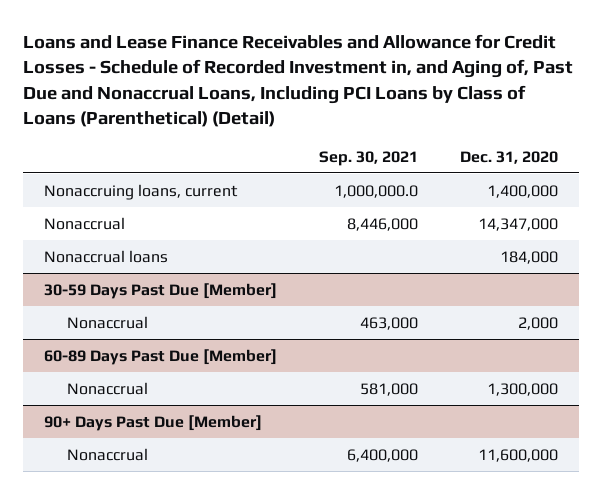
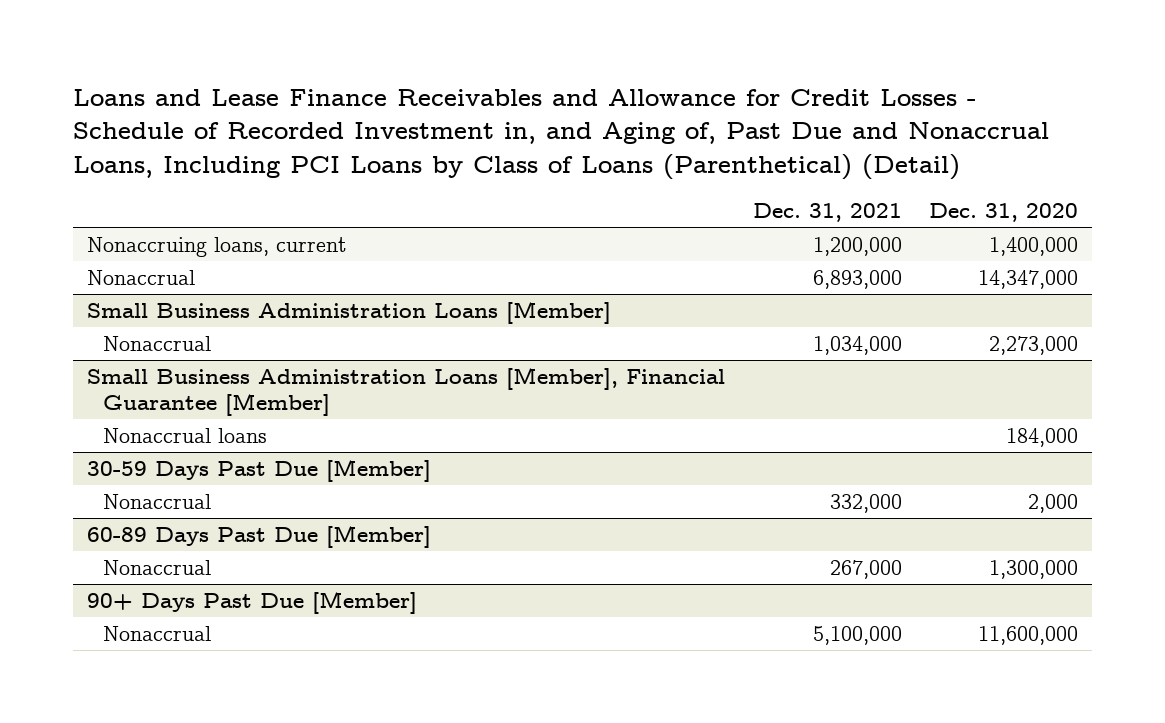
- | Sep. 30, 2021 | Dec. 31, 2020
+ | Dec. 31, 2021 | Dec. 31, 2020
+ Small Business Administration Loans [Member]
+ Nonaccrual | 1,034,000 | 2,273,000
+ Small Business Administration Loans [Member], Financial Guarantee [Member]

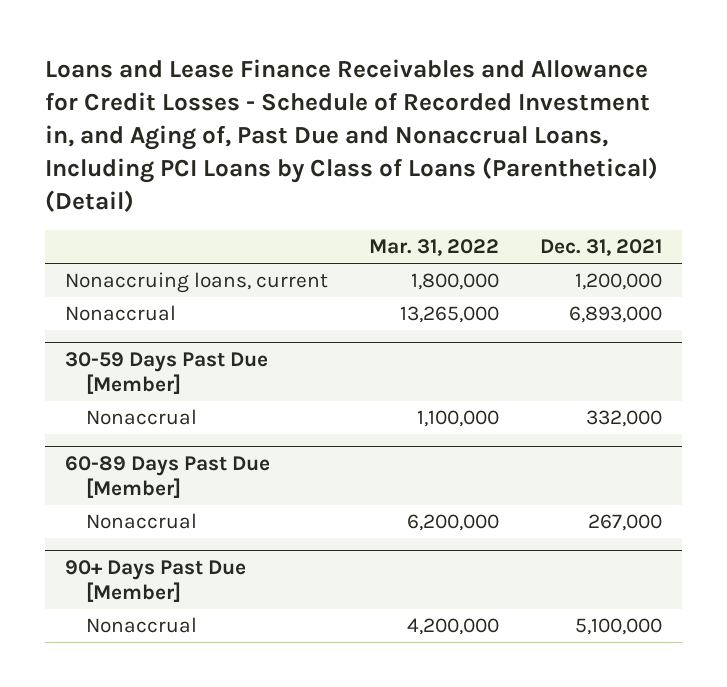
- | Dec. 31, 2021 | Dec. 31, 2020
+ | Mar. 31, 2022 | Dec. 31, 2021
- Small Business Administration Loans [Member]
- Nonaccrual | 1,034,000 | 2,273,000
- Small Business Administration Loans [Member], Financial Guarantee [Member]
- Nonaccrual loans | | 184,000

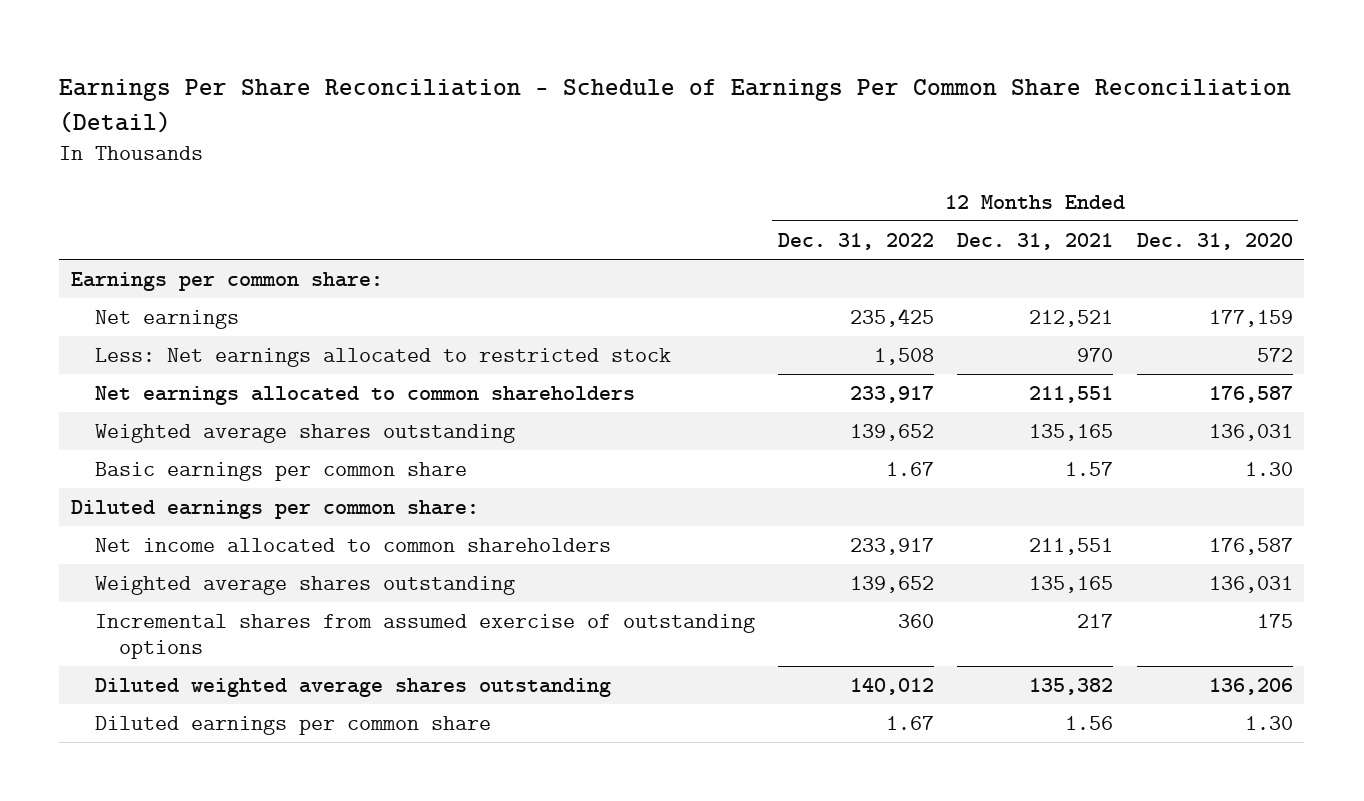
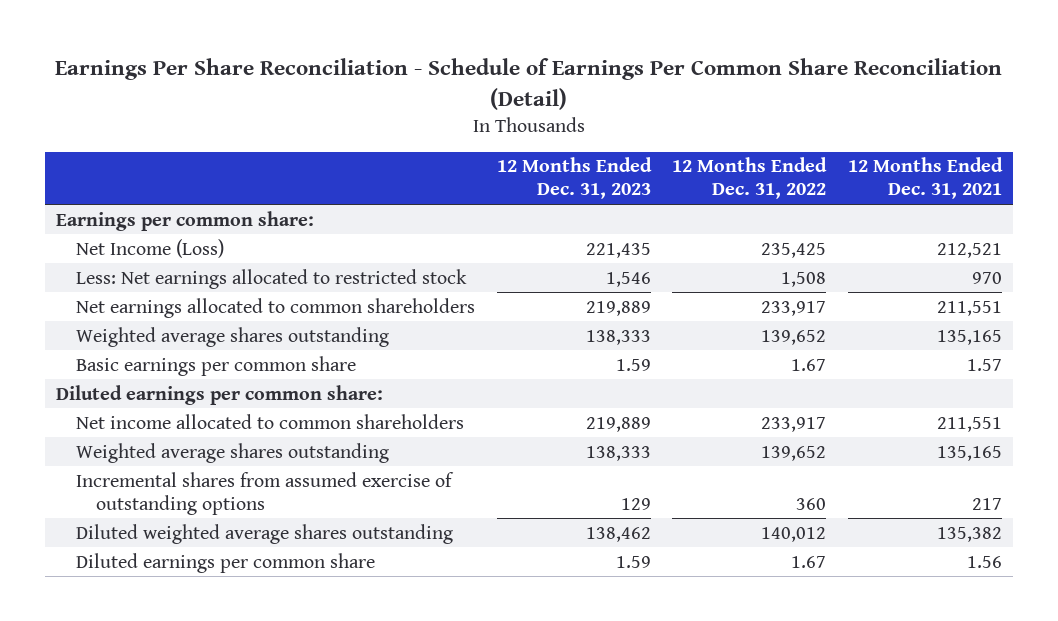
- | 12 Months Ended Dec. 31, 2022 | 12 Months Ended Dec. 31, 2021 | 12 Months Ended Dec. 31, 2020
+ | 12 Months Ended Dec. 31, 2023 | 12 Months Ended Dec. 31, 2022 | 12 Months Ended Dec. 31, 2021
- Net earnings | 235,425 | 212,521 | 177,159
+ Net Income (Loss) | 221,435 | 235,425 | 212,521

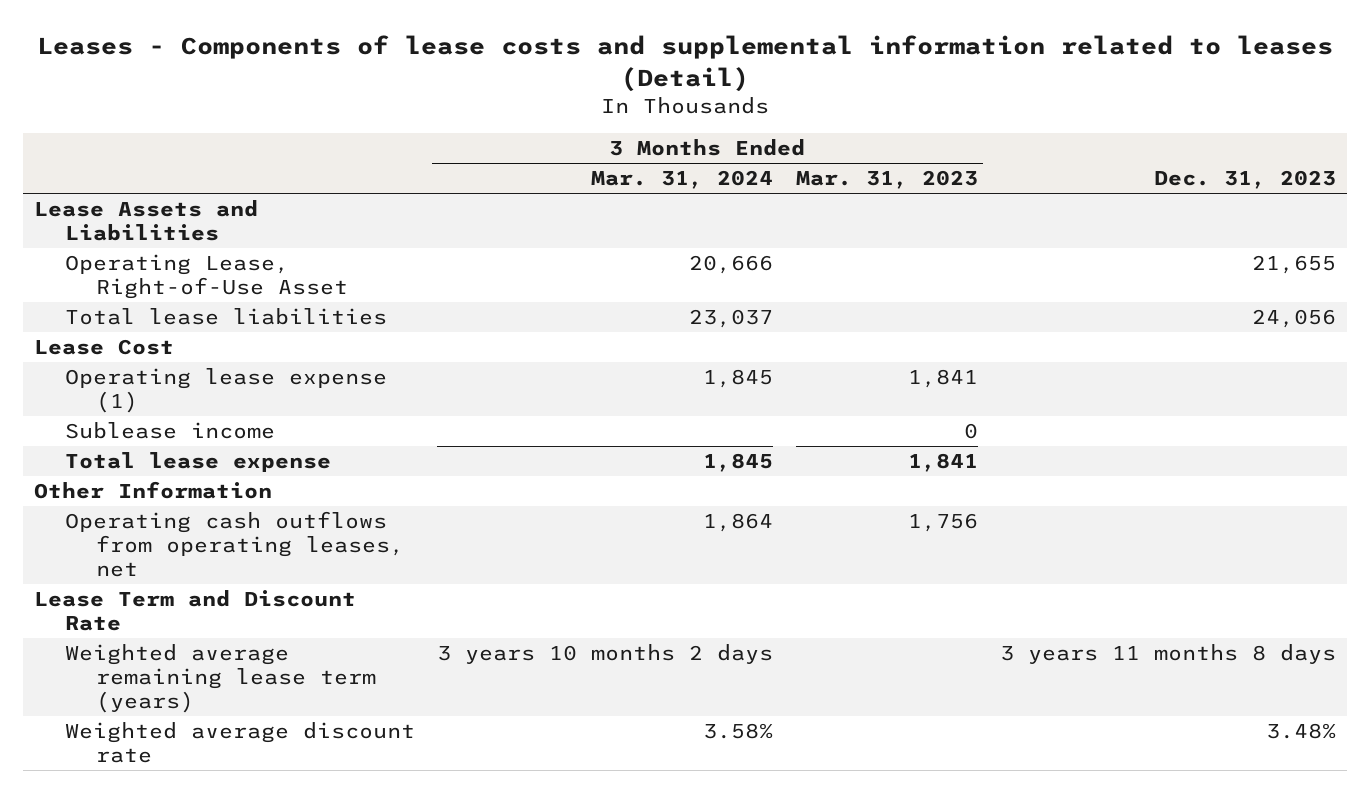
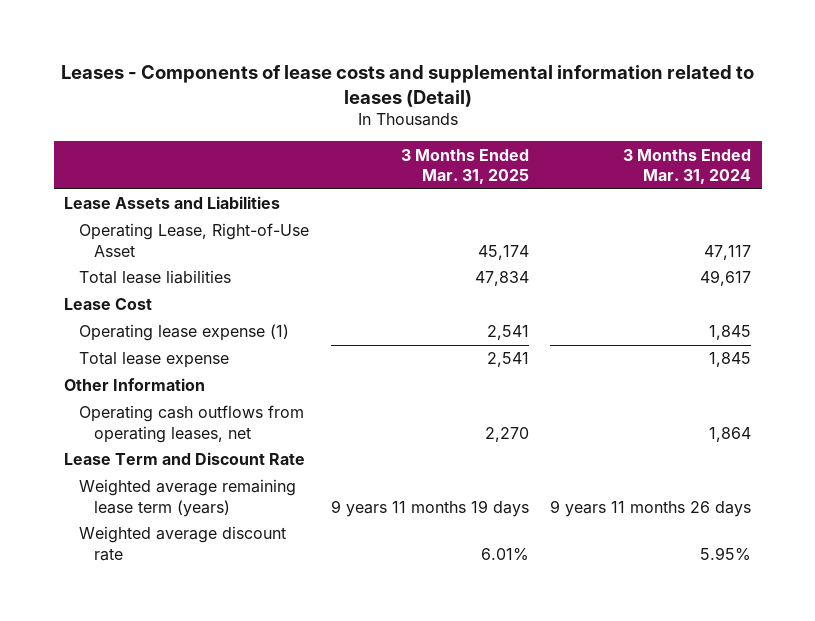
- | 3 Months Ended Mar. 31, 2024 | 3 Months Ended Mar. 31, 2023 | Dec. 31, 2023
+ | 3 Months Ended Mar. 31, 2025 | 3 Months Ended Mar. 31, 2024
- Operating Lease, Right-of-Use Asset | 20,666 | | 21,655
- Total lease liabilities | 23,037 | | 24,056
+ Operating Lease, Right-of-Use Asset | 45,174 | 47,117
+ Total lease liabilities | 47,834 | 49,617
- Sublease income | | 0 |
- Weighted average remaining lease term (years) | 3 years 10 months 2 days | | 3 years 11 months 8 days
- Weighted average discount rate | 3.58% | | 3.48%
+ Weighted average remaining lease term (years) | 9 years 11 months 19 days | 9 years 11 months 26 days
+ Weighted average discount rate | 6.01% | 5.95%

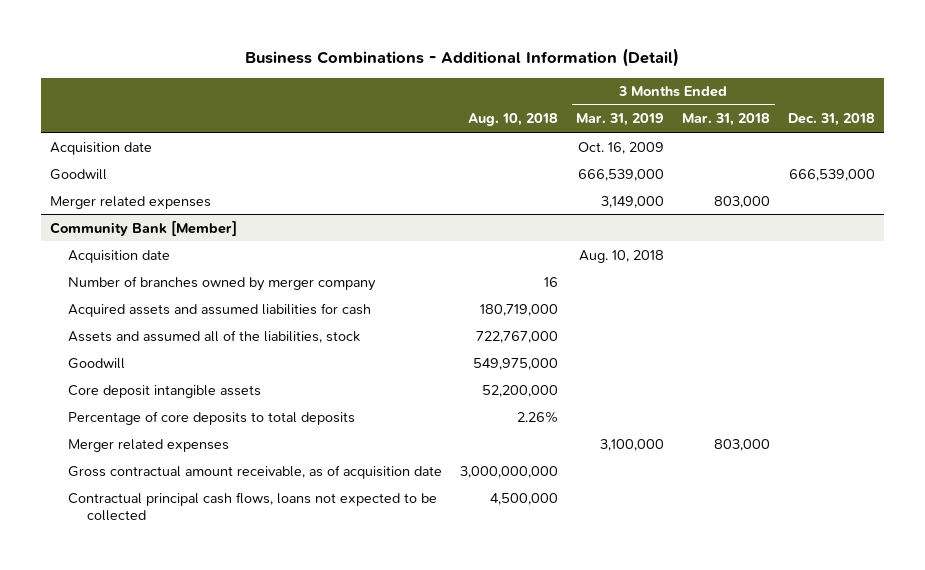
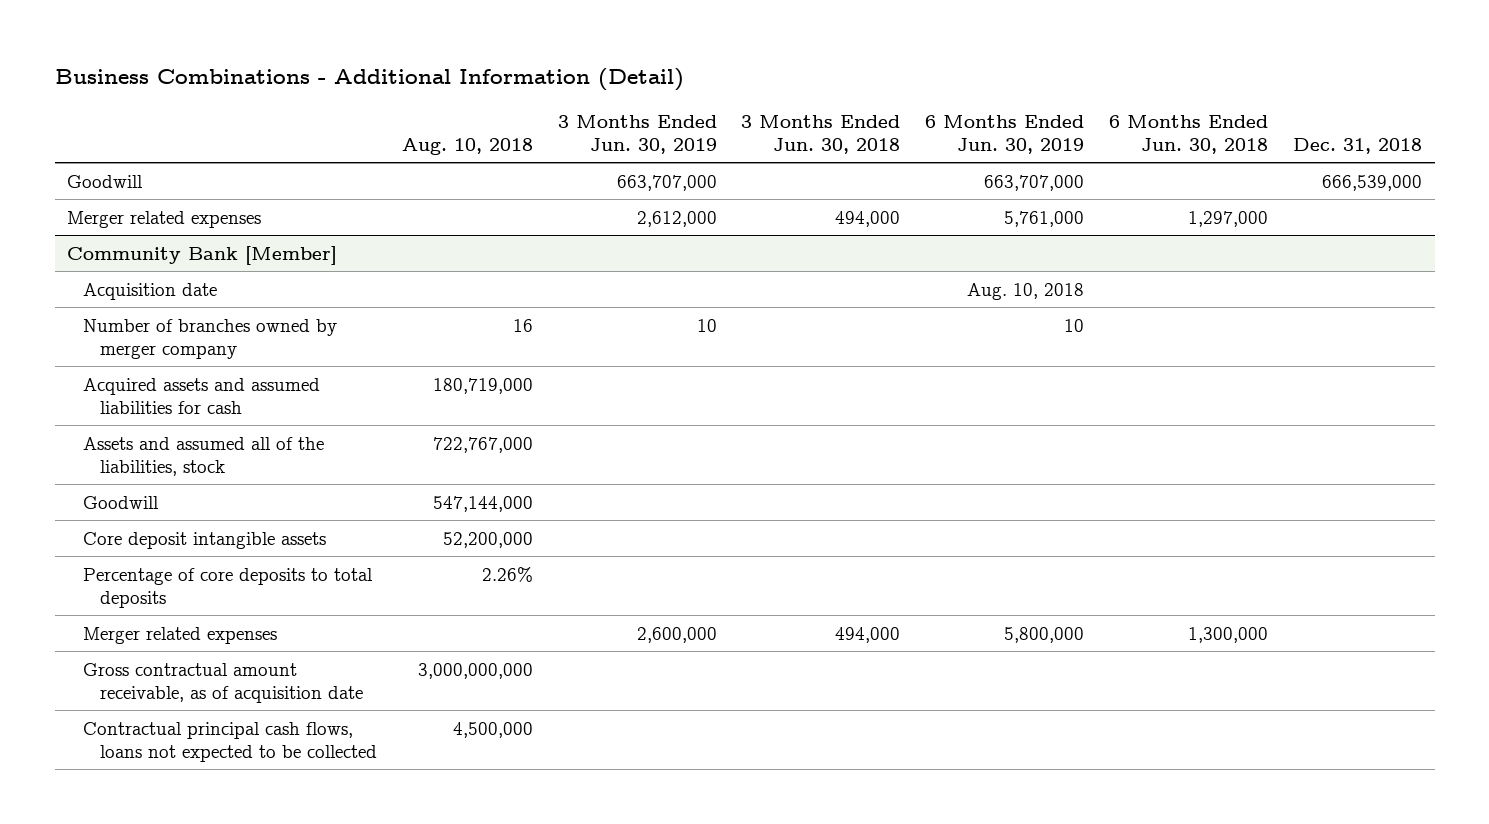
- | Aug. 10, 2018 | 3 Months Ended Mar. 31, 2019 | 3 Months Ended Mar. 31, 2018 | Dec. 31, 2018
+ | Aug. 10, 2018 | 3 Months Ended Jun. 30, 2019 | 3 Months Ended Jun. 30, 2018 | 6 Months Ended Jun. 30, 2019 | 6 Months Ended Jun. 30, 2018 | Dec. 31, 2018
- Acquisition date | | Oct. 16, 2009 | |
@ Community Bank [Member]
- Goodwill | 549,975,000 | | |
+ Goodwill | 547,144,000 | | | | |

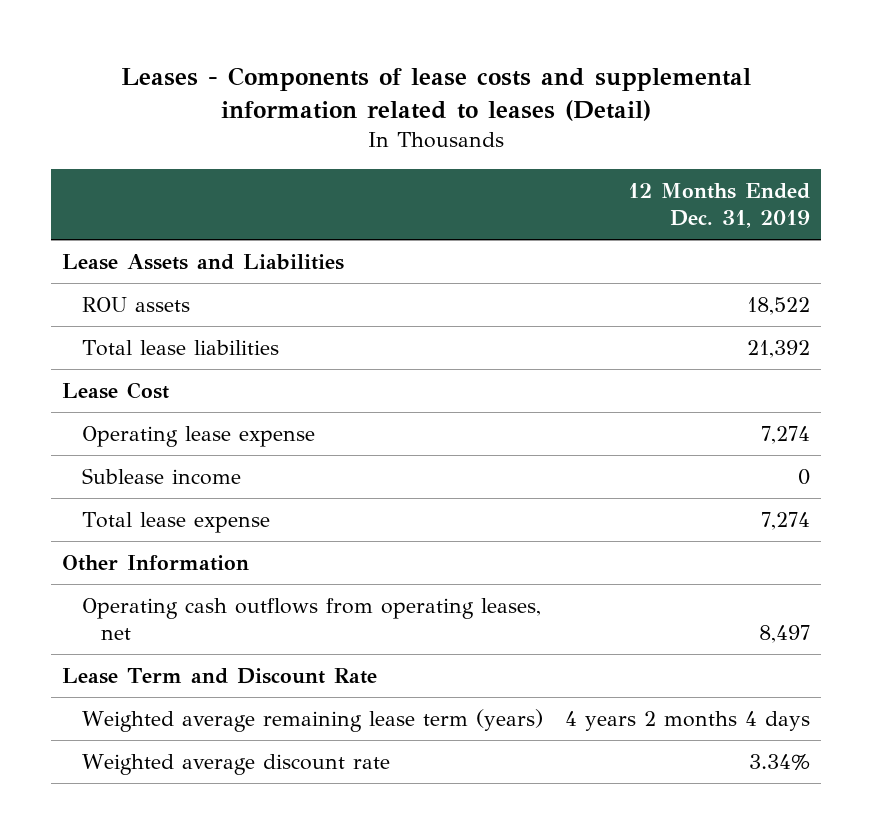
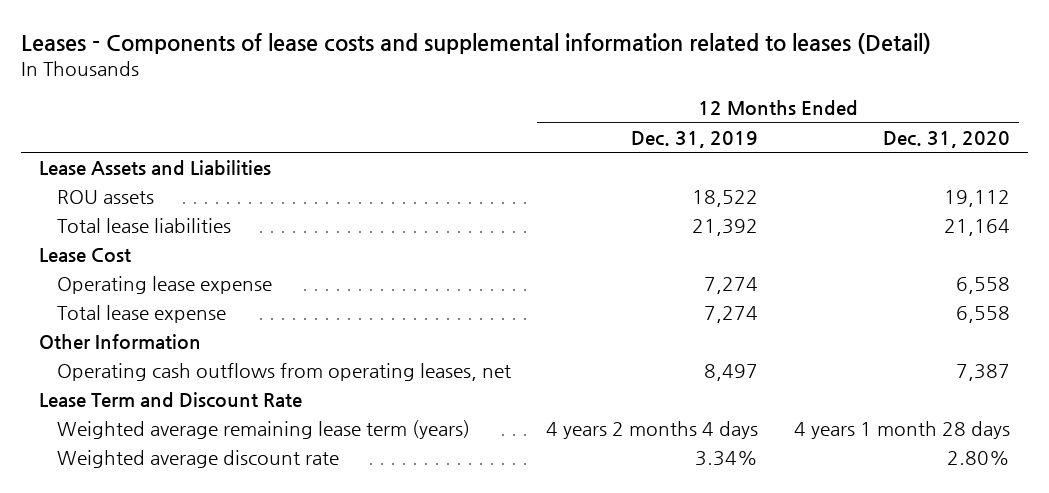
- | 12 Months Ended Dec. 31, 2019
+ | 12 Months Ended Dec. 31, 2019 | 12 Months Ended Dec. 31, 2020
- Sublease income | 0

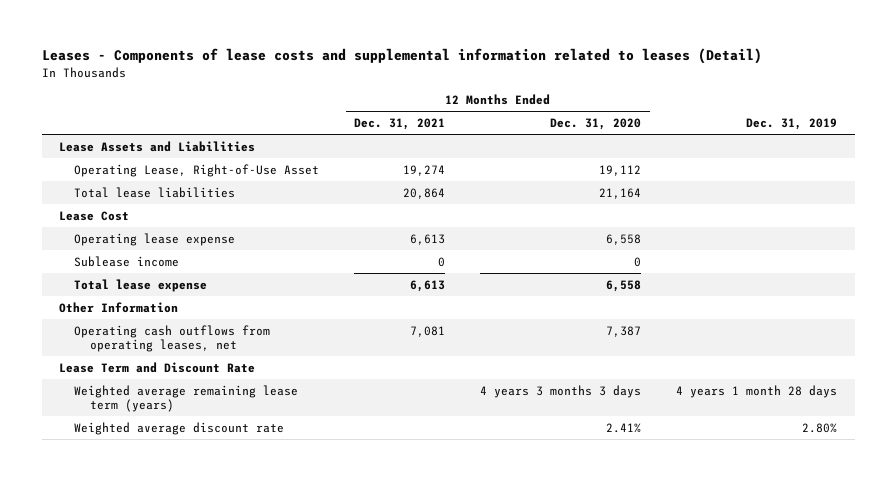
- | 12 Months Ended Dec. 31, 2019 | 12 Months Ended Dec. 31, 2020
+ | 12 Months Ended Dec. 31, 2021 | 12 Months Ended Dec. 31, 2020 | Dec. 31, 2019
- ROU assets | 18,522 | 19,112
+ Operating Lease, Right-of-Use Asset | 19,274 | 19,112 |
+ Sublease income | 0 | 0 |
- Weighted average remaining lease term (years) | 4 years 2 months 4 days | 4 years 1 month 28 days
- Weighted average discount rate | 3.34% | 2.80%
+ Weighted average remaining lease term (years) | | 4 years 3 months 3 days | 4 years 1 month 28 days
+ Weighted average discount rate | | 2.41% | 2.80%

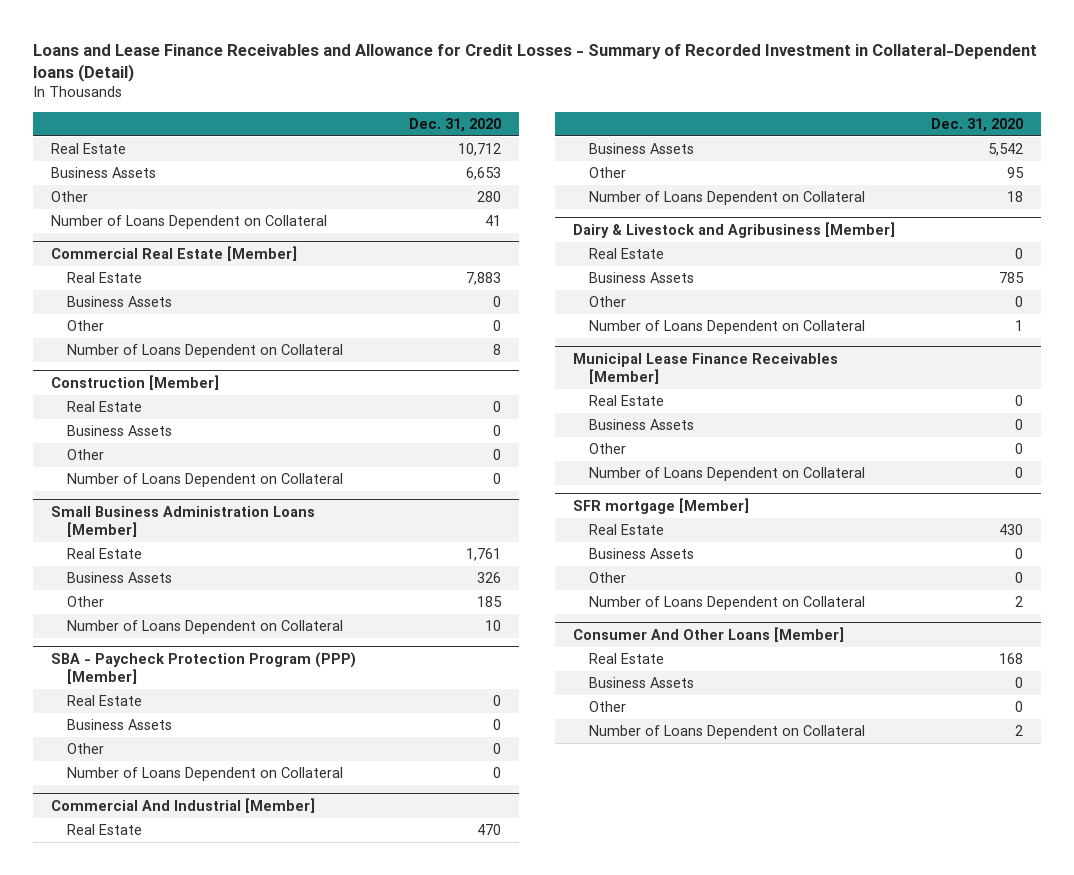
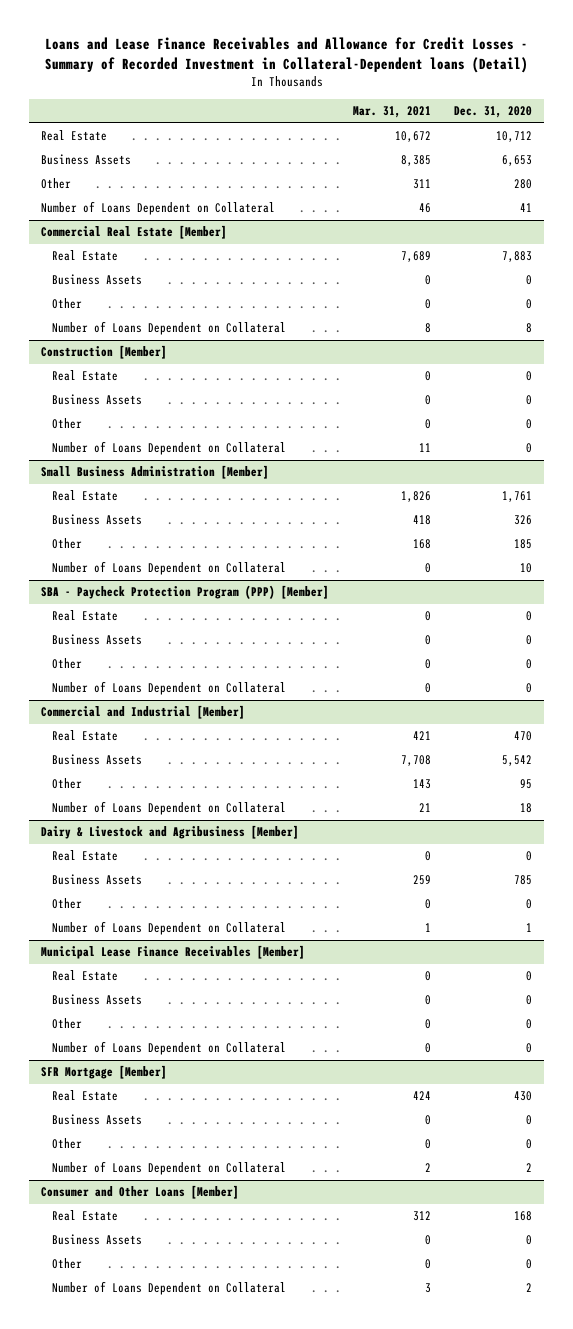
- | Dec. 31, 2020
+ | Mar. 31, 2021 | Dec. 31, 2020
- Small Business Administration Loans [Member]
+ Small Business Administration [Member]
- Commercial And Industrial [Member]
+ Commercial and Industrial [Member]
- SFR mortgage [Member]
+ SFR Mortgage [Member]
- Consumer And Other Loans [Member]
+ Consumer and Other Loans [Member]

